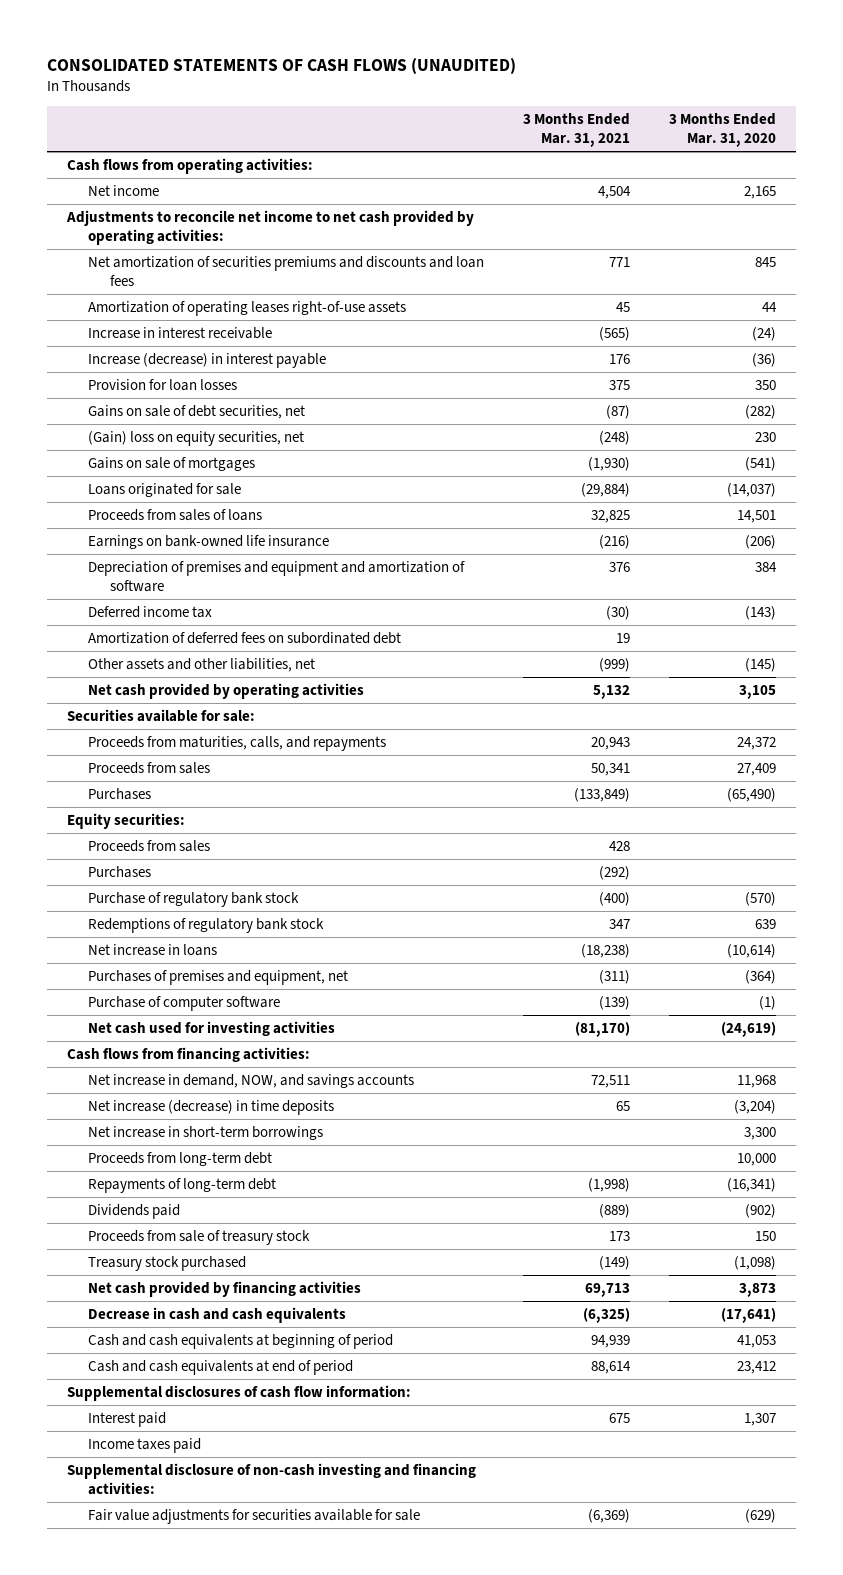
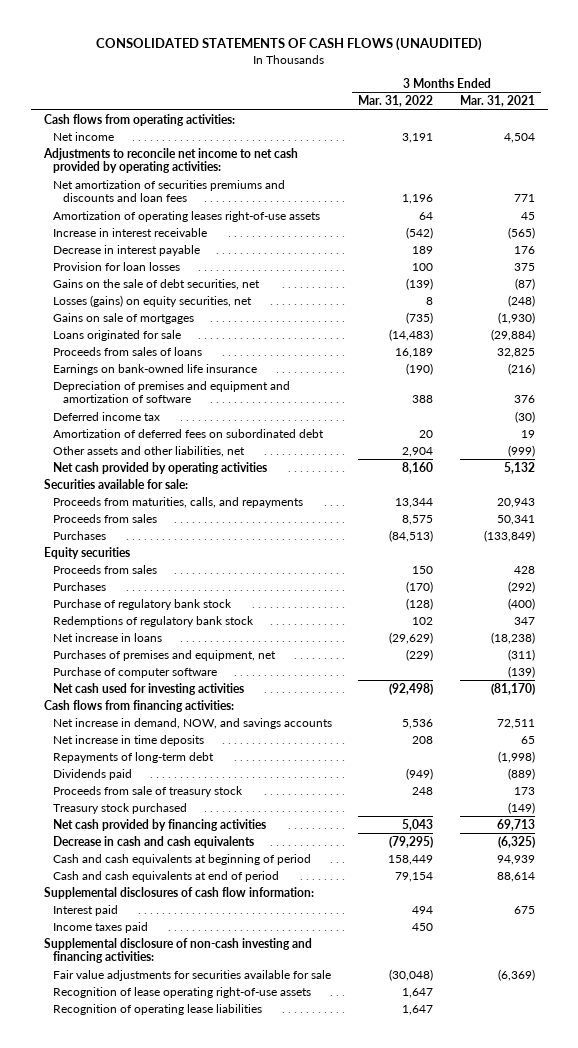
- | 3 Months Ended Mar. 31, 2021 | 3 Months Ended Mar. 31, 2020
+ | 3 Months Ended Mar. 31, 2022 | 3 Months Ended Mar. 31, 2021
- Increase (decrease) in interest payable | 176 | (36)
+ Decrease in interest payable | 189 | 176
- Gains on sale of debt securities, net | (87) | (282)
- (Gain) loss on equity securities, net | (248) | 230
+ Gains on the sale of debt securities, net | (139) | (87)
+ Losses (gains) on equity securities, net | 8 | (248)
- Equity securities:
+ Equity securities
- Net increase (decrease) in time deposits | 65 | (3,204)
- Net increase in short-term borrowings | | 3,300
- Proceeds from long-term debt | | 10,000
+ Net increase in time deposits | 208 | 65
+ Recognition of lease operating right-of-use assets | 1,647 |
+ Recognition of operating lease liabilities | 1,647 |

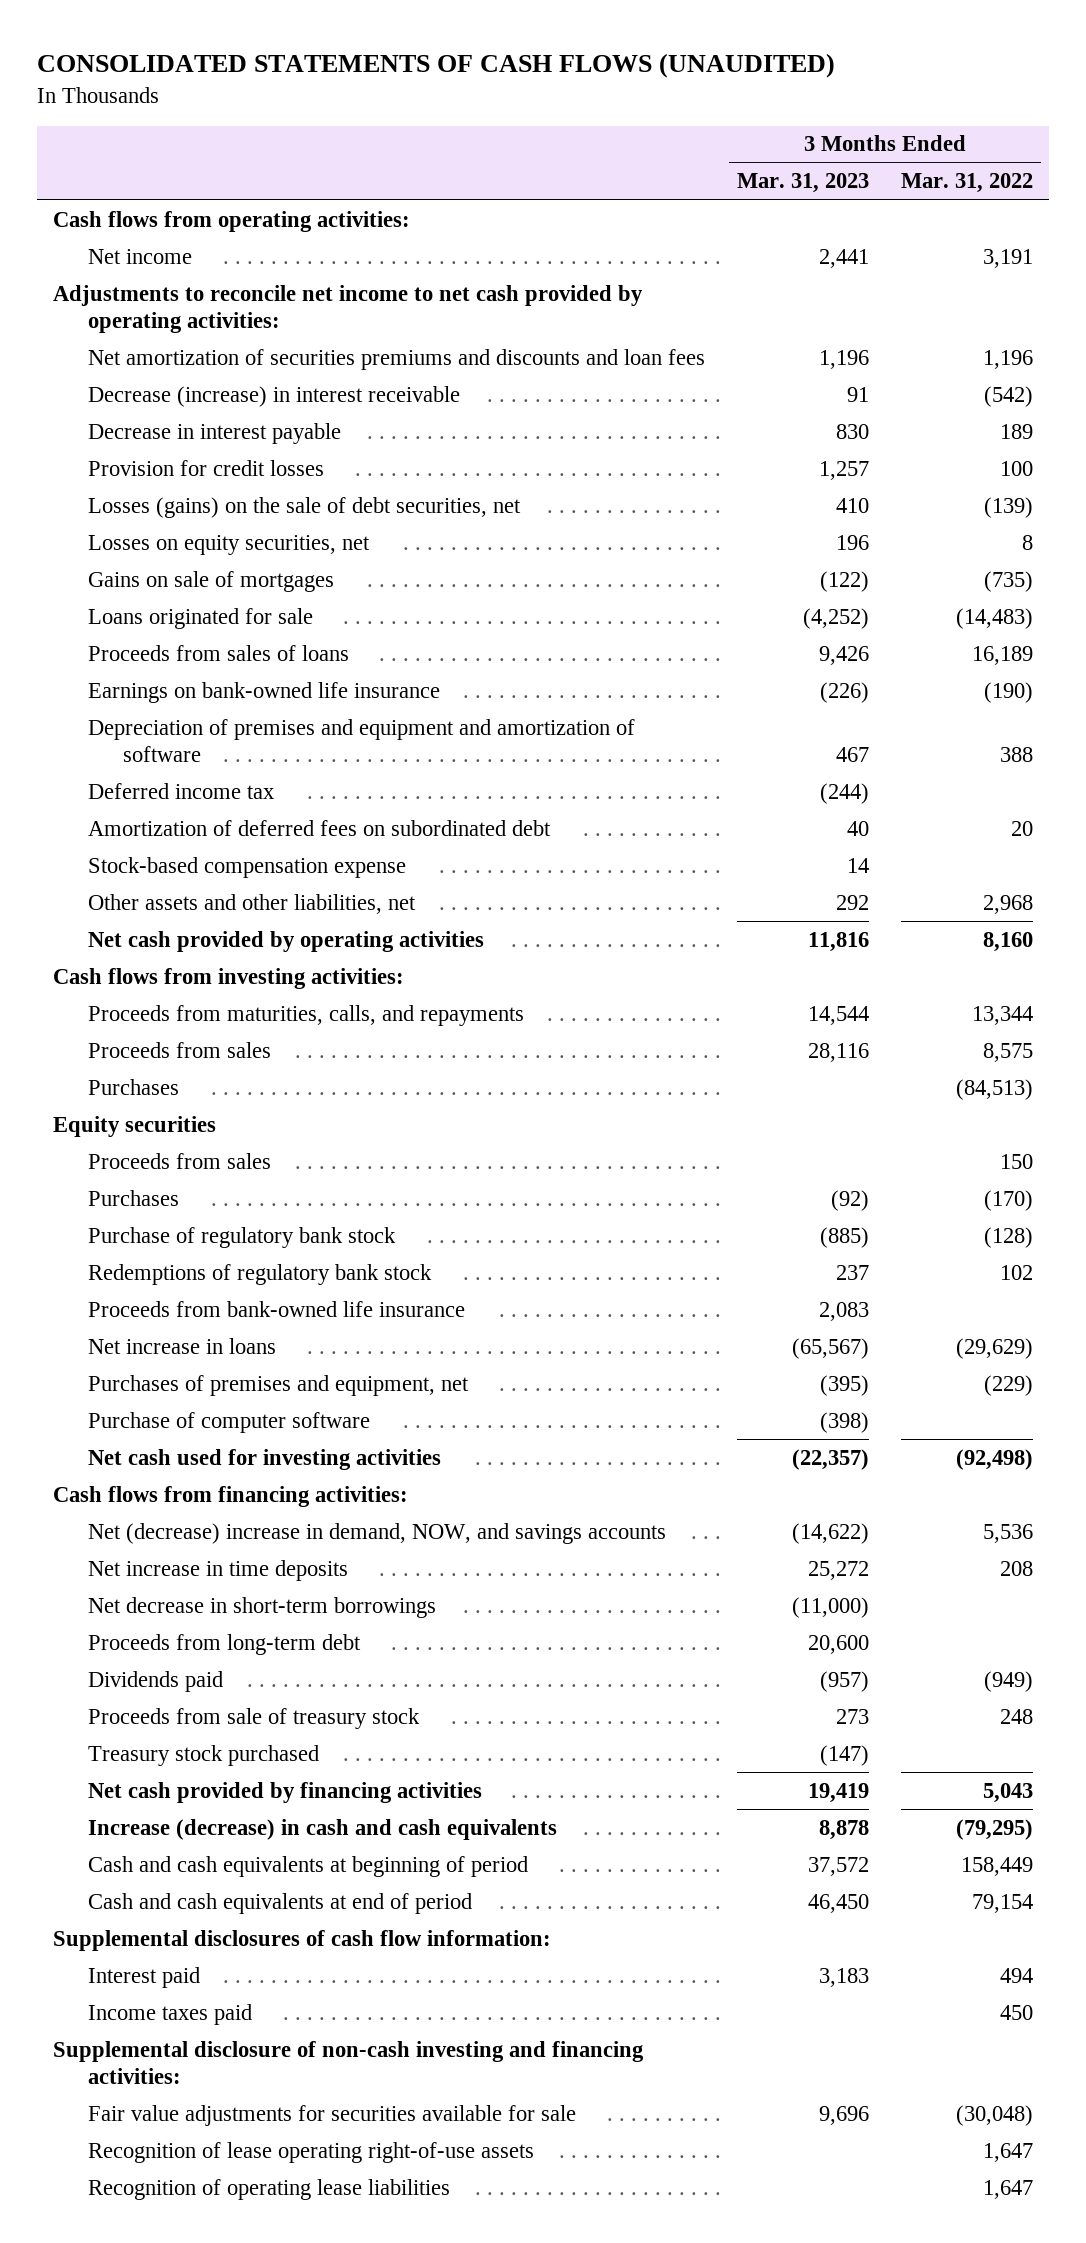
- | 3 Months Ended Mar. 31, 2022 | 3 Months Ended Mar. 31, 2021
+ | 3 Months Ended Mar. 31, 2023 | 3 Months Ended Mar. 31, 2022
- Amortization of operating leases right-of-use assets | 64 | 45
- Increase in interest receivable | (542) | (565)
+ Decrease (increase) in interest receivable | 91 | (542)
- Provision for loan losses | 100 | 375
- Gains on the sale of debt securities, net | (139) | (87)
- Losses (gains) on equity securities, net | 8 | (248)
+ Provision for credit losses | 1,257 | 100
+ Losses (gains) on the sale of debt securities, net | 410 | (139)
+ Losses on equity securities, net | 196 | 8
- Other assets and other liabilities, net | 2,904 | (999)
+ Stock-based compensation expense | 14 |
+ Other assets and other liabilities, net | 292 | 2,968
- Securities available for sale:
+ Cash flows from investing activities:
+ Proceeds from bank-owned life insurance | 2,083 |
- Net increase in demand, NOW, and savings accounts | 5,536 | 72,511
+ Net (decrease) increase in demand, NOW, and savings accounts | (14,622) | 5,536
- Repayments of long-term debt | | (1,998)
+ Net decrease in short-term borrowings | (11,000) |
+ Proceeds from long-term debt | 20,600 |
- Decrease in cash and cash equivalents | (79,295) | (6,325)
+ Increase (decrease) in cash and cash equivalents | 8,878 | (79,295)

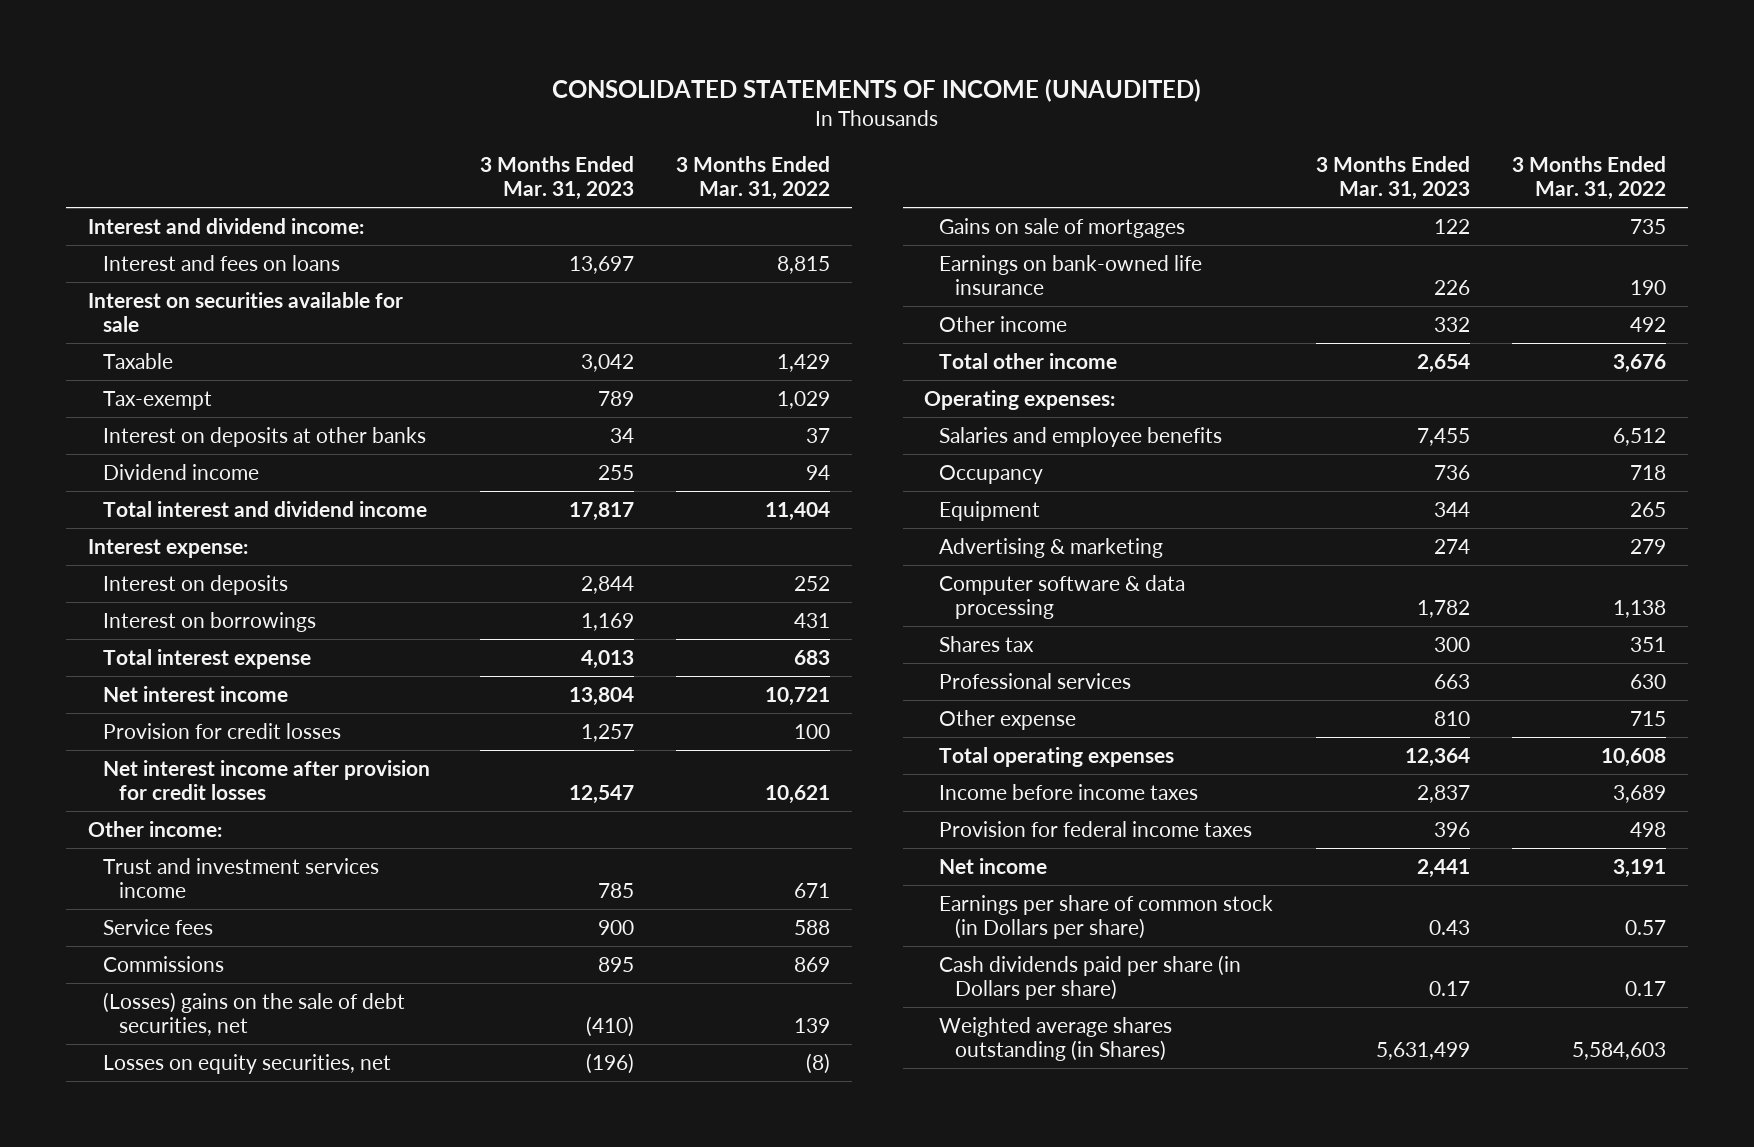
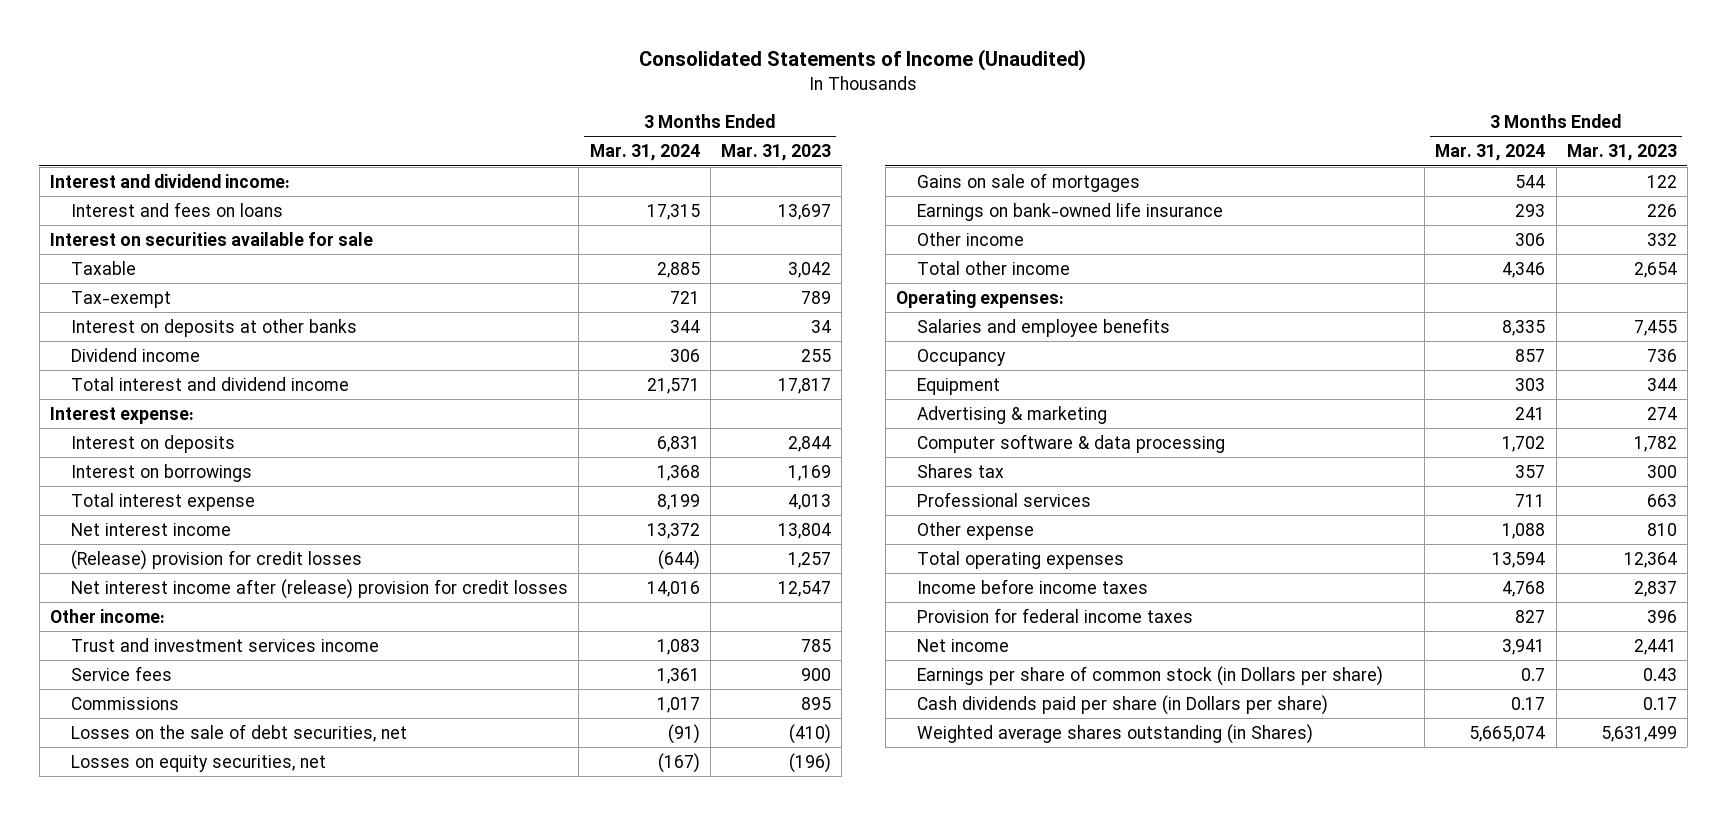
- CONSOLIDATED STATEMENTS OF INCOME (UNAUDITED)
+ Consolidated Statements of Income (Unaudited)
- | 3 Months Ended Mar. 31, 2023 | 3 Months Ended Mar. 31, 2022
+ | 3 Months Ended Mar. 31, 2024 | 3 Months Ended Mar. 31, 2023
- Provision for credit losses | 1,257 | 100
- Net interest income after provision for credit losses | 12,547 | 10,621
+ (Release) provision for credit losses | (644) | 1,257
+ Net interest income after (release) provision for credit losses | 14,016 | 12,547
- (Losses) gains on the sale of debt securities, net | (410) | 139
+ Losses on the sale of debt securities, net | (91) | (410)

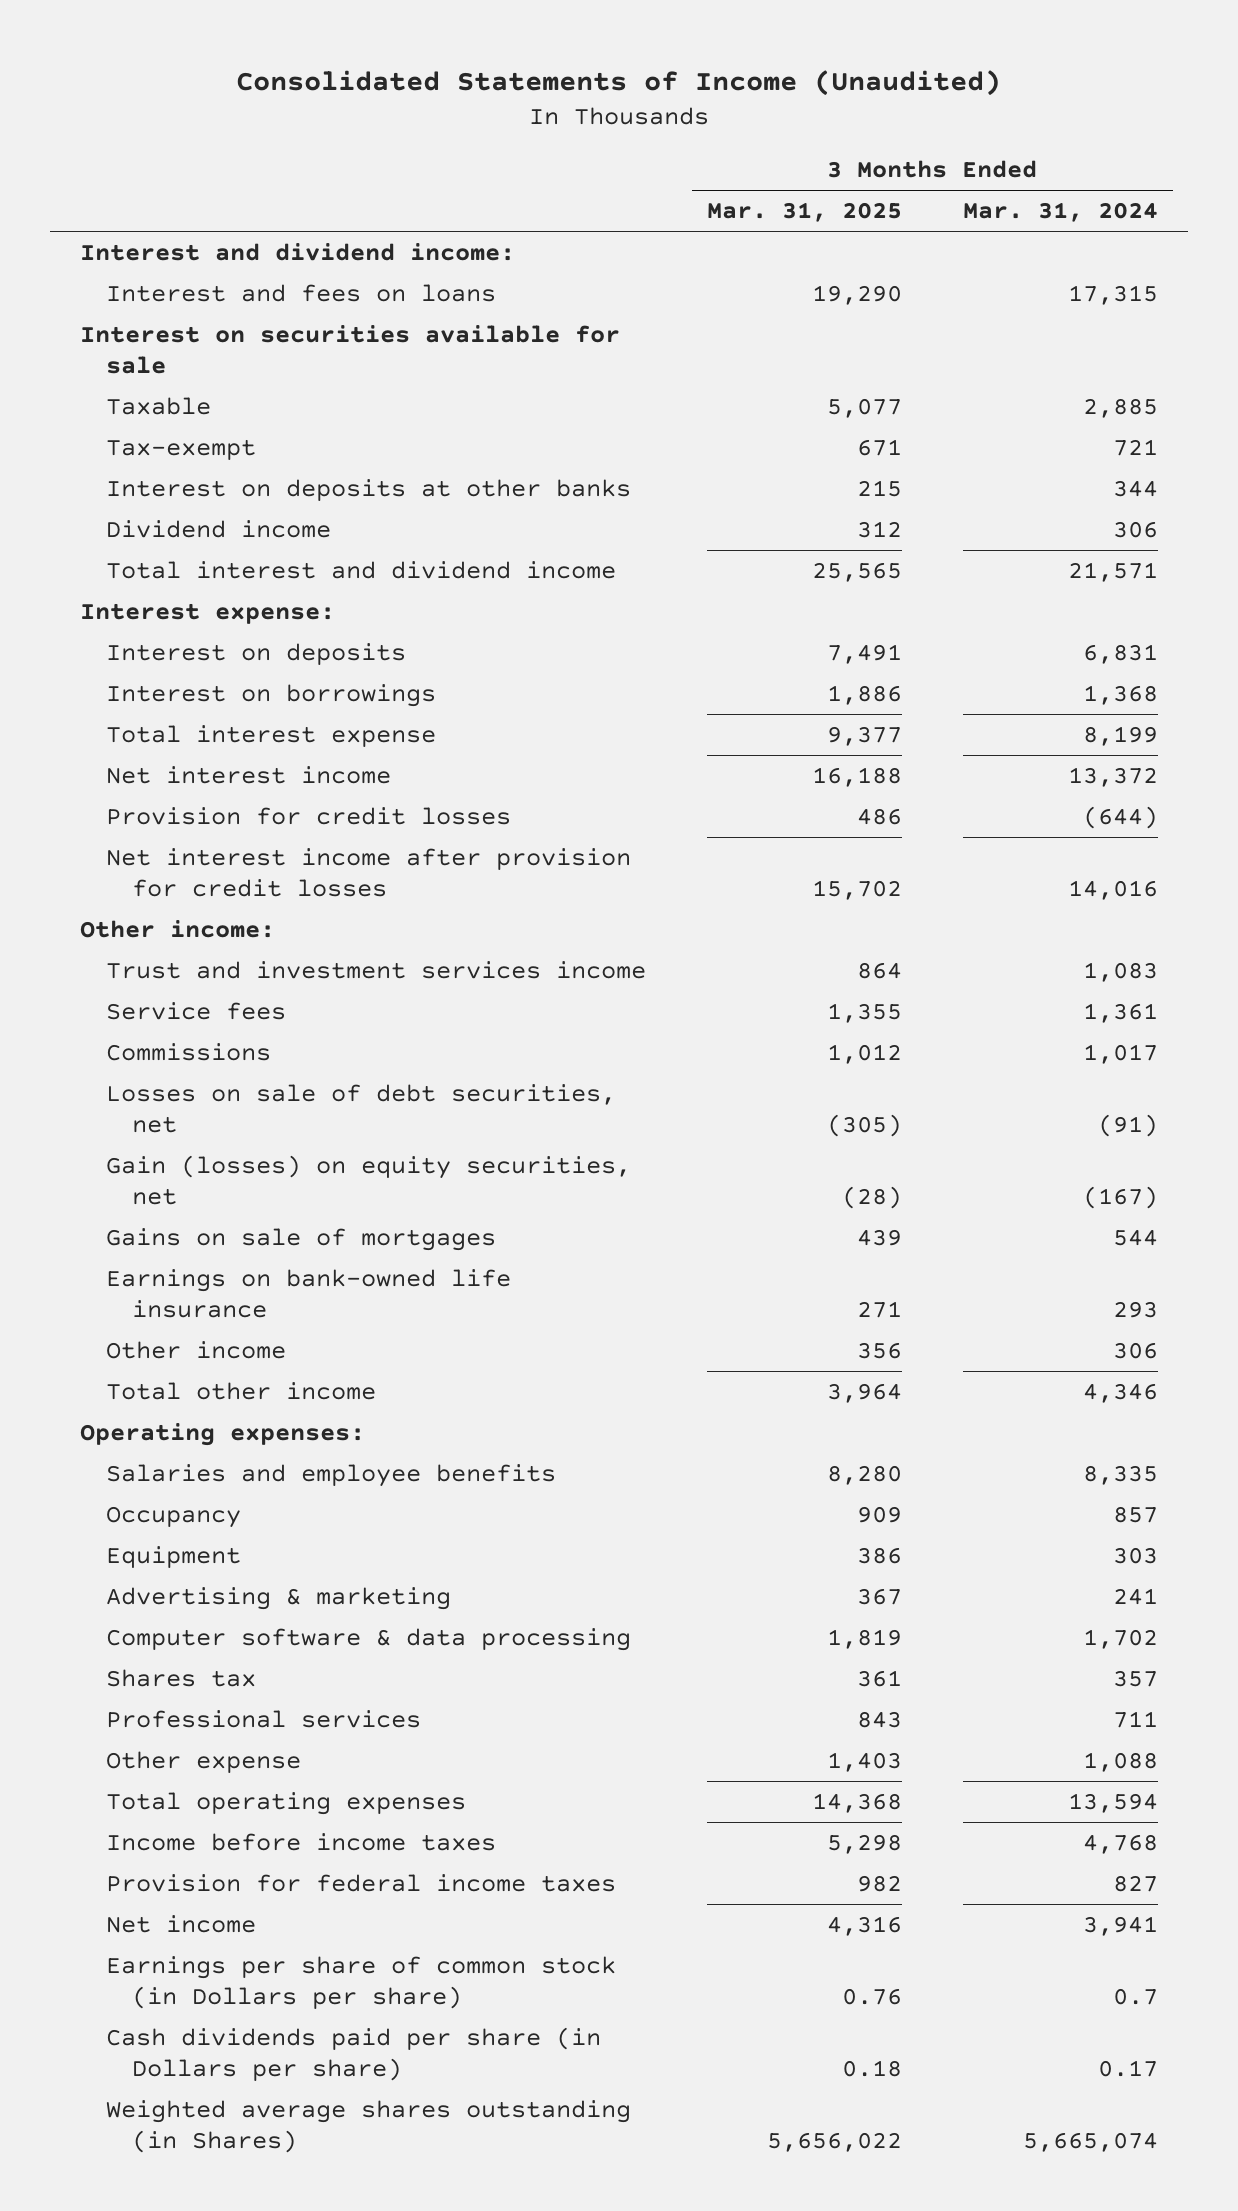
- | 3 Months Ended Mar. 31, 2024 | 3 Months Ended Mar. 31, 2023
+ | 3 Months Ended Mar. 31, 2025 | 3 Months Ended Mar. 31, 2024
- (Release) provision for credit losses | (644) | 1,257
- Net interest income after (release) provision for credit losses | 14,016 | 12,547
+ Provision for credit losses | 486 | (644)
+ Net interest income after provision for credit losses | 15,702 | 14,016
- Losses on the sale of debt securities, net | (91) | (410)
- Losses on equity securities, net | (167) | (196)
+ Losses on sale of debt securities, net | (305) | (91)
+ Gain (losses) on equity securities, net | (28) | (167)

